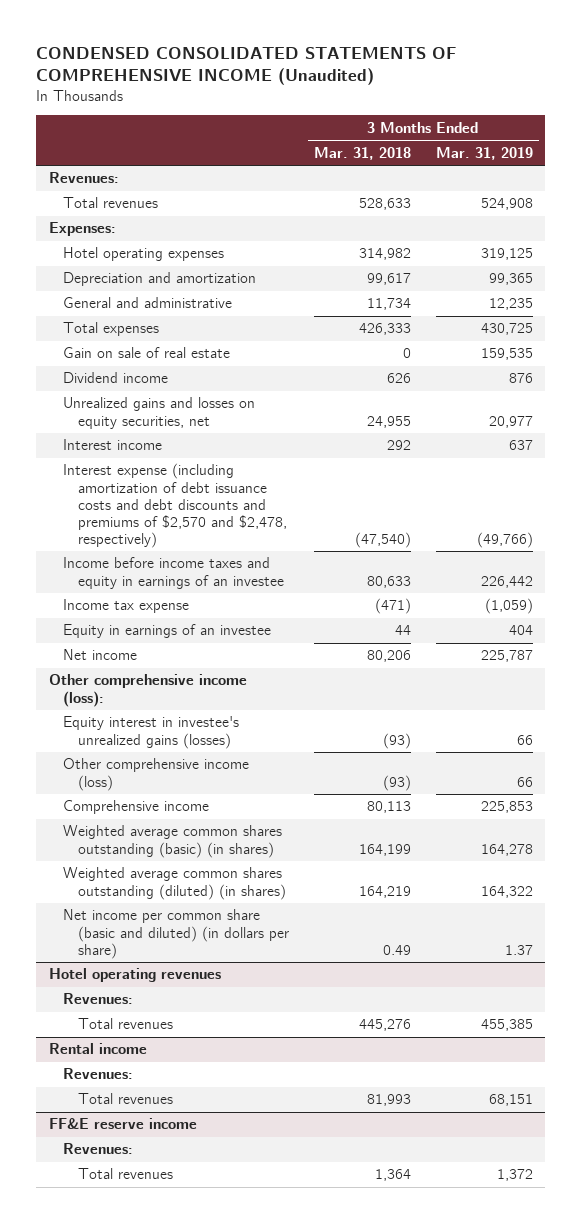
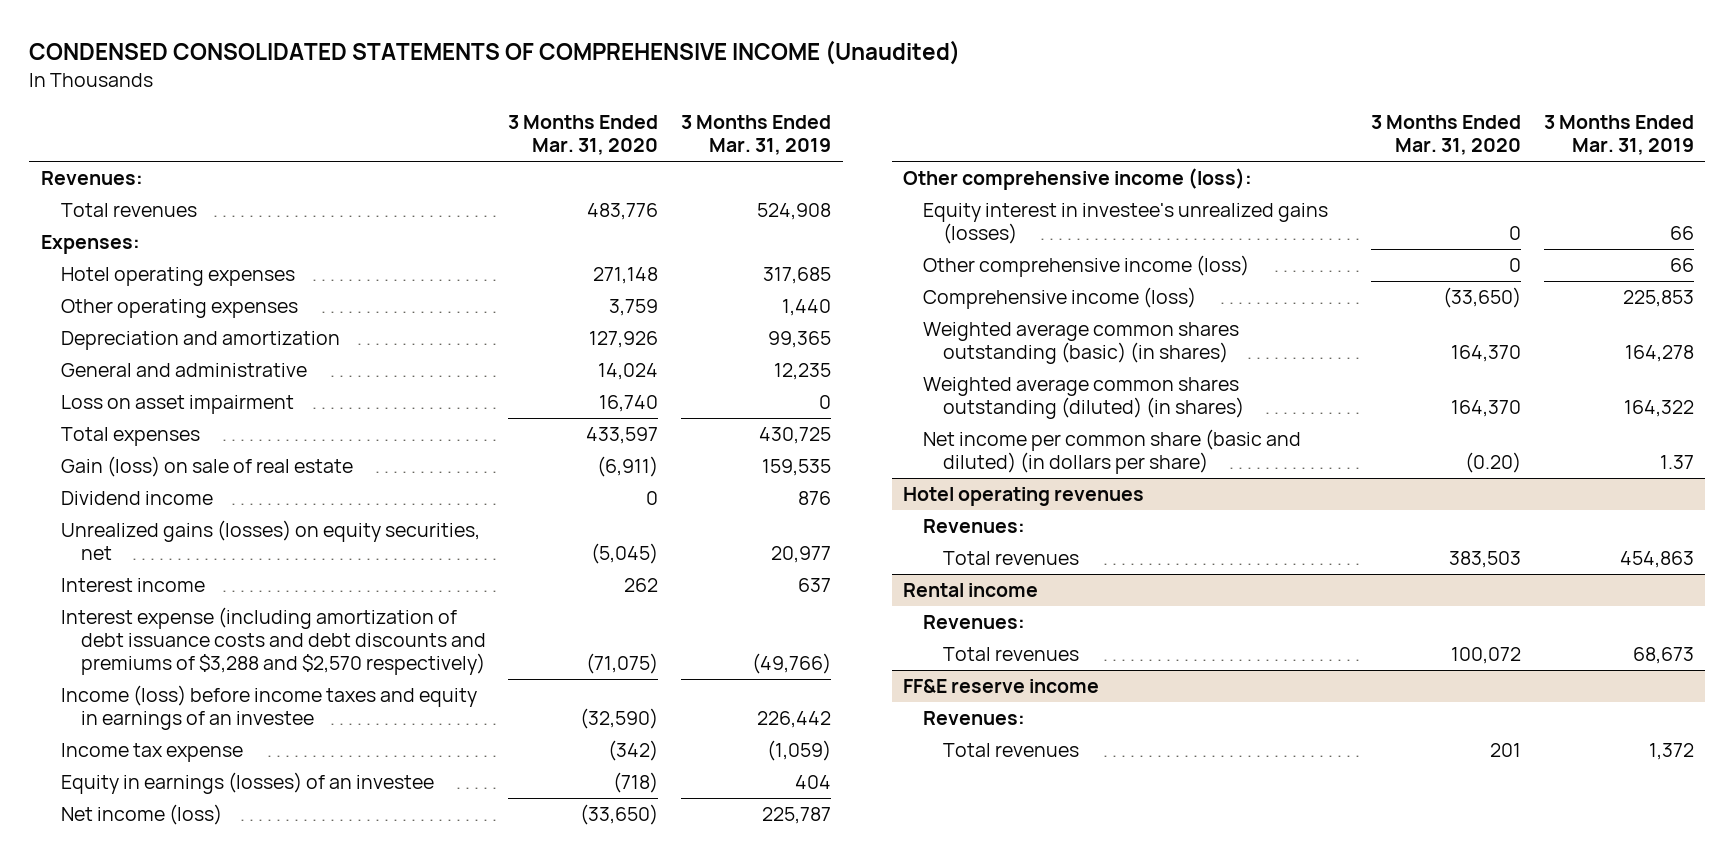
- | 3 Months Ended Mar. 31, 2018 | 3 Months Ended Mar. 31, 2019
+ | 3 Months Ended Mar. 31, 2020 | 3 Months Ended Mar. 31, 2019
- Hotel operating expenses | 314,982 | 319,125
+ Hotel operating expenses | 271,148 | 317,685
+ Other operating expenses | 3,759 | 1,440
+ Loss on asset impairment | 16,740 | 0
- Gain on sale of real estate | 0 | 159,535
+ Gain (loss) on sale of real estate | (6,911) | 159,535
- Unrealized gains and losses on equity securities, net | 24,955 | 20,977
+ Unrealized gains (losses) on equity securities, net | (5,045) | 20,977
- Interest expense (including amortization of debt issuance costs and debt discounts and premiums of $2,570 and $2,478, respectively) | (47,540) | (49,766)
- Income before income taxes and equity in earnings of an investee | 80,633 | 226,442
+ Interest expense (including amortization of debt issuance costs and debt discounts and premiums of $3,288 and $2,570 respectively) | (71,075) | (49,766)
+ Income (loss) before income taxes and equity in earnings of an investee | (32,590) | 226,442
- Equity in earnings of an investee | 44 | 404
- Net income | 80,206 | 225,787
+ Equity in earnings (losses) of an investee | (718) | 404
+ Net income (loss) | (33,650) | 225,787
- Comprehensive income | 80,113 | 225,853
+ Comprehensive income (loss) | (33,650) | 225,853
@ Hotel operating revenues
- Total revenues | 445,276 | 455,385
+ Total revenues | 383,503 | 454,863
@ Rental income
- Total revenues | 81,993 | 68,151
+ Total revenues | 100,072 | 68,673

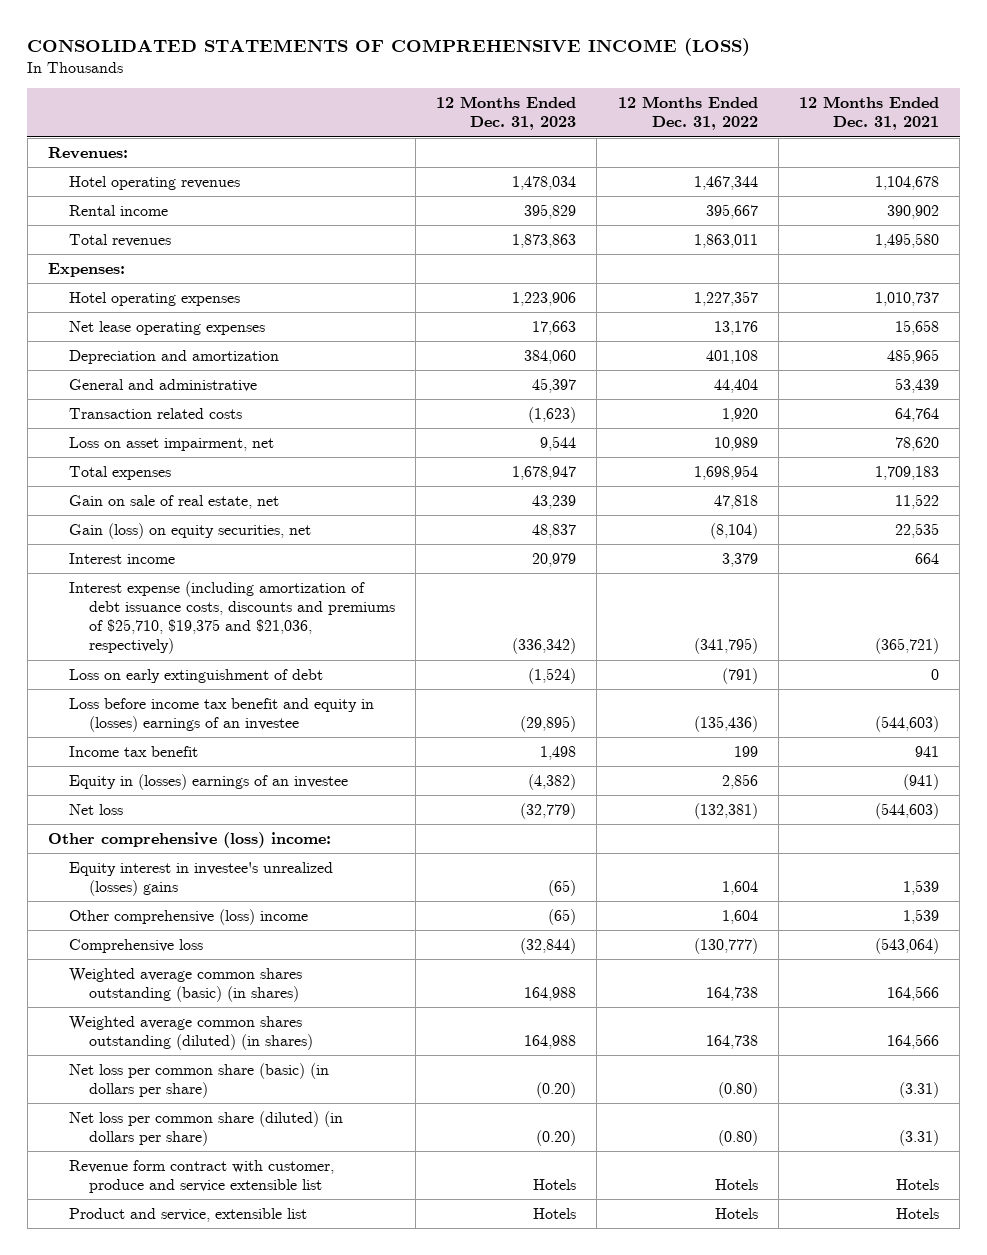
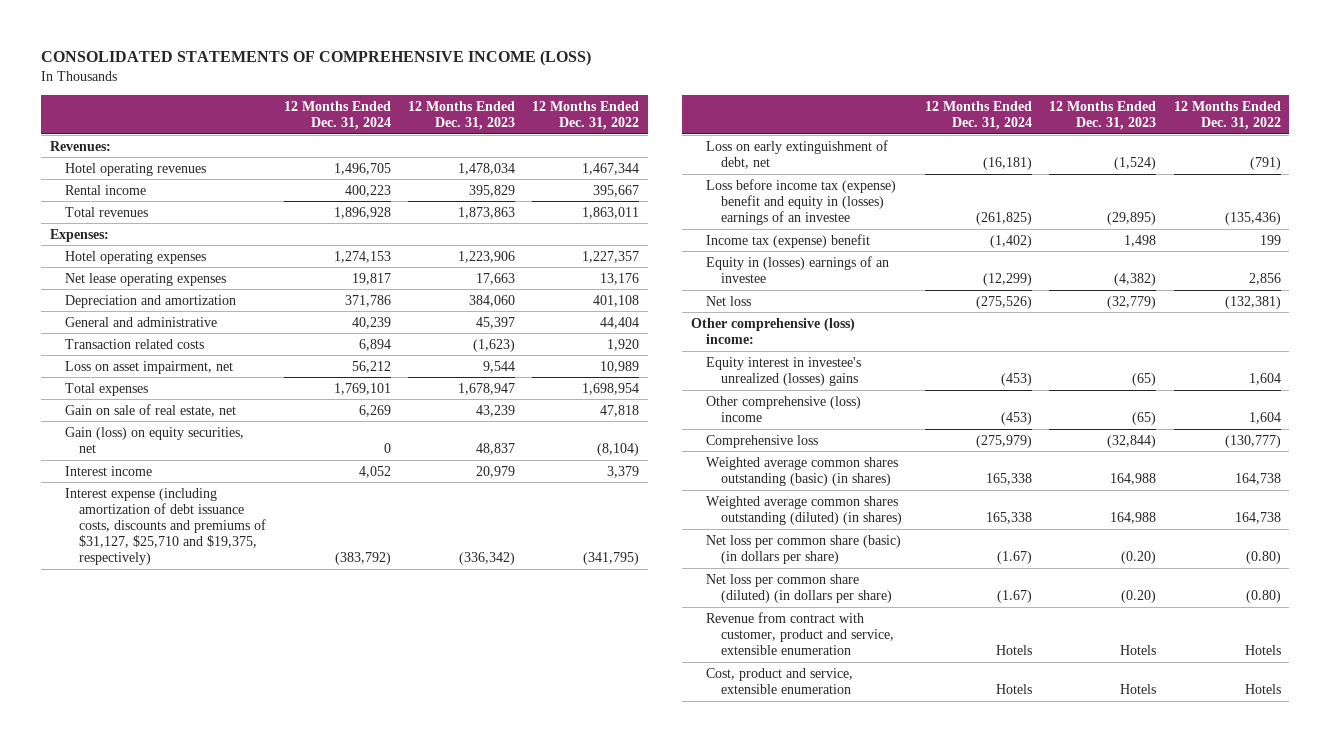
- | 12 Months Ended Dec. 31, 2023 | 12 Months Ended Dec. 31, 2022 | 12 Months Ended Dec. 31, 2021
+ | 12 Months Ended Dec. 31, 2024 | 12 Months Ended Dec. 31, 2023 | 12 Months Ended Dec. 31, 2022
- Interest expense (including amortization of debt issuance costs, discounts and premiums of $25,710, $19,375 and $21,036, respectively) | (336,342) | (341,795) | (365,721)
- Loss on early extinguishment of debt | (1,524) | (791) | 0
- Loss before income tax benefit and equity in (losses) earnings of an investee | (29,895) | (135,436) | (544,603)
- Income tax benefit | 1,498 | 199 | 941
+ Interest expense (including amortization of debt issuance costs, discounts and premiums of $31,127, $25,710 and $19,375, respectively) | (383,792) | (336,342) | (341,795)
+ Loss on early extinguishment of debt, net | (16,181) | (1,524) | (791)
+ Loss before income tax (expense) benefit and equity in (losses) earnings of an investee | (261,825) | (29,895) | (135,436)
+ Income tax (expense) benefit | (1,402) | 1,498 | 199
- Revenue form contract with customer, produce and service extensible list | Hotels | Hotels | Hotels
- Product and service, extensible list | Hotels | Hotels | Hotels
+ Revenue from contract with customer, product and service, extensible enumeration | Hotels | Hotels | Hotels
+ Cost, product and service, extensible enumeration | Hotels | Hotels | Hotels

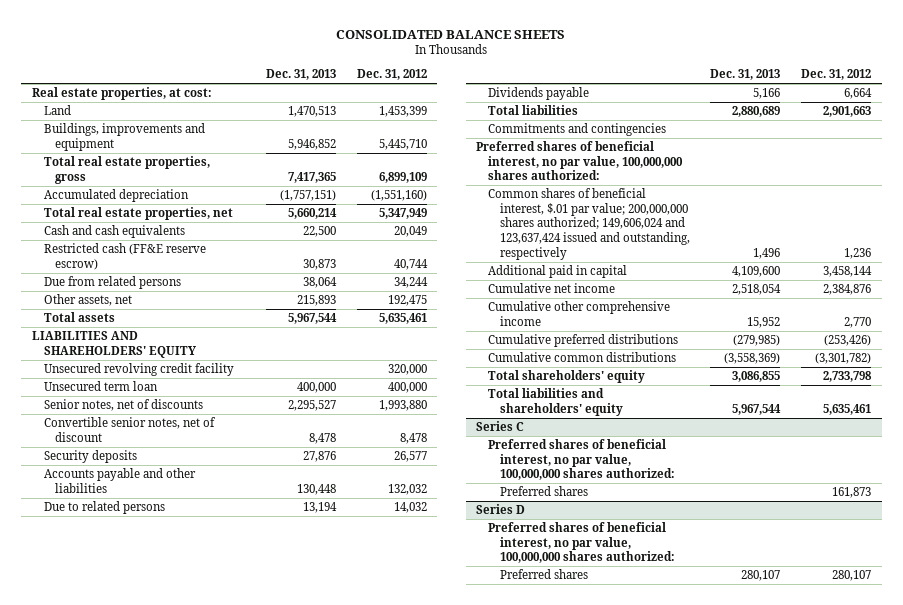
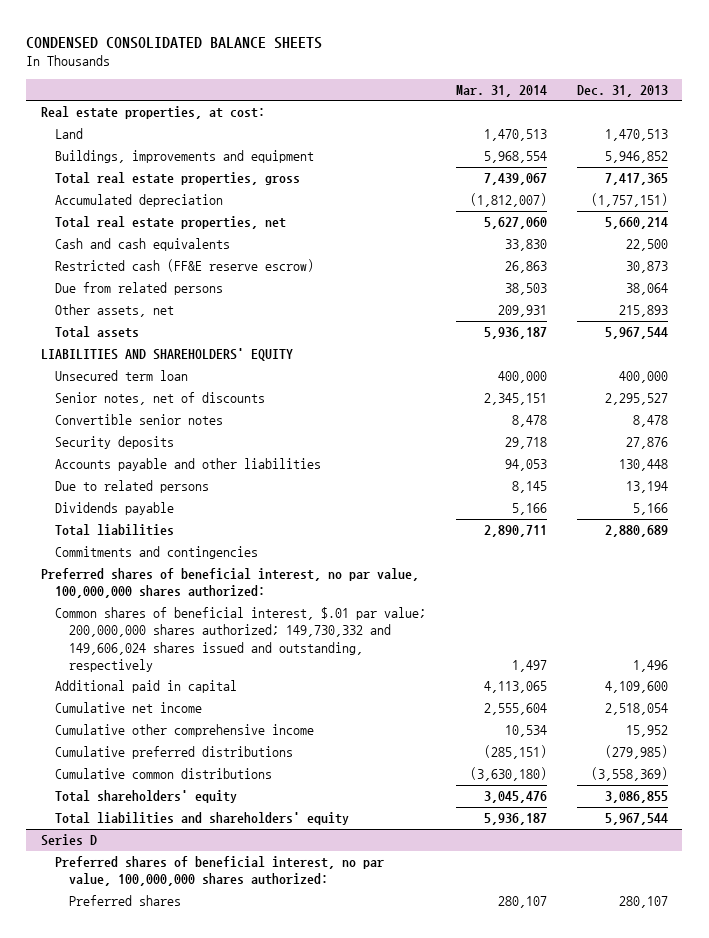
- CONSOLIDATED BALANCE SHEETS
+ CONDENSED CONSOLIDATED BALANCE SHEETS
- | Dec. 31, 2013 | Dec. 31, 2012
+ | Mar. 31, 2014 | Dec. 31, 2013
- Unsecured revolving credit facility | | 320,000
- Convertible senior notes, net of discount | 8,478 | 8,478
+ Convertible senior notes | 8,478 | 8,478
- Common shares of beneficial interest, $.01 par value; 200,000,000 shares authorized; 149,606,024 and 123,637,424 issued and outstanding, respectively | 1,496 | 1,236
+ Common shares of beneficial interest, $.01 par value; 200,000,000 shares authorized; 149,730,332 and 149,606,024 shares issued and outstanding, respectively | 1,497 | 1,496
- Series C
- Preferred shares of beneficial interest, no par value, 100,000,000 shares authorized:
- Preferred shares | | 161,873

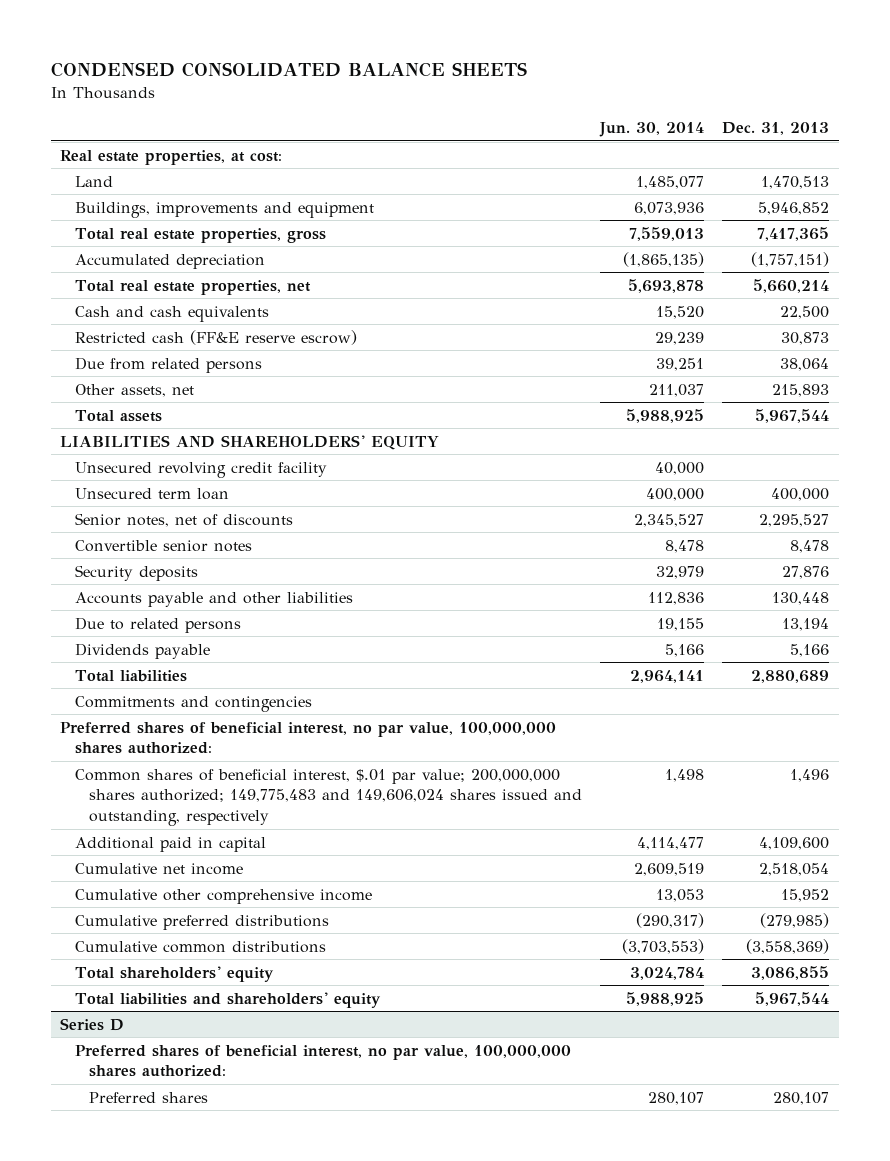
- | Mar. 31, 2014 | Dec. 31, 2013
+ | Jun. 30, 2014 | Dec. 31, 2013
+ Unsecured revolving credit facility | 40,000 |
- Common shares of beneficial interest, $.01 par value; 200,000,000 shares authorized; 149,730,332 and 149,606,024 shares issued and outstanding, respectively | 1,497 | 1,496
+ Common shares of beneficial interest, $.01 par value; 200,000,000 shares authorized; 149,775,483 and 149,606,024 shares issued and outstanding, respectively | 1,498 | 1,496

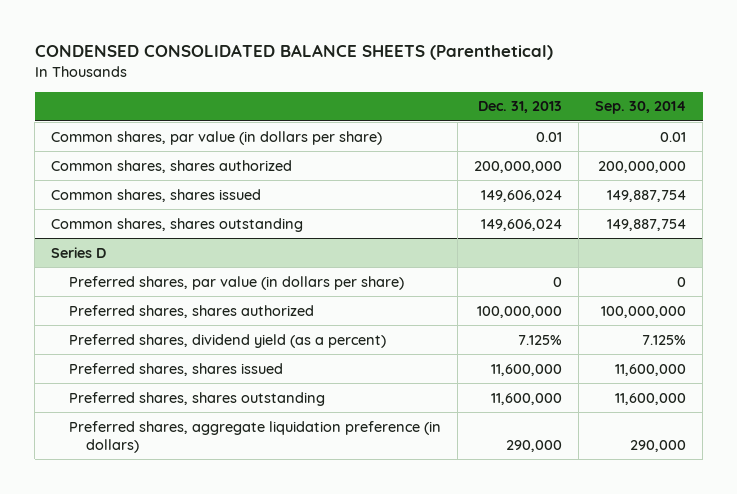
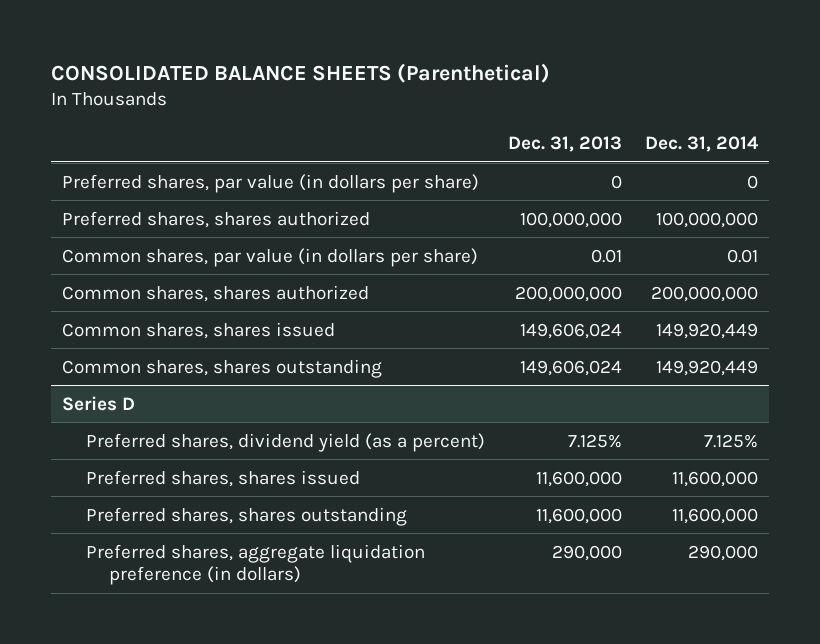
- CONDENSED CONSOLIDATED BALANCE SHEETS (Parenthetical)
+ CONSOLIDATED BALANCE SHEETS (Parenthetical)
- | Dec. 31, 2013 | Sep. 30, 2014
+ | Dec. 31, 2013 | Dec. 31, 2014
+ Preferred shares, par value (in dollars per share) | 0 | 0
+ Preferred shares, shares authorized | 100,000,000 | 100,000,000
@ Series D
- Preferred shares, par value (in dollars per share) | 0 | 0
- Preferred shares, shares authorized | 100,000,000 | 100,000,000

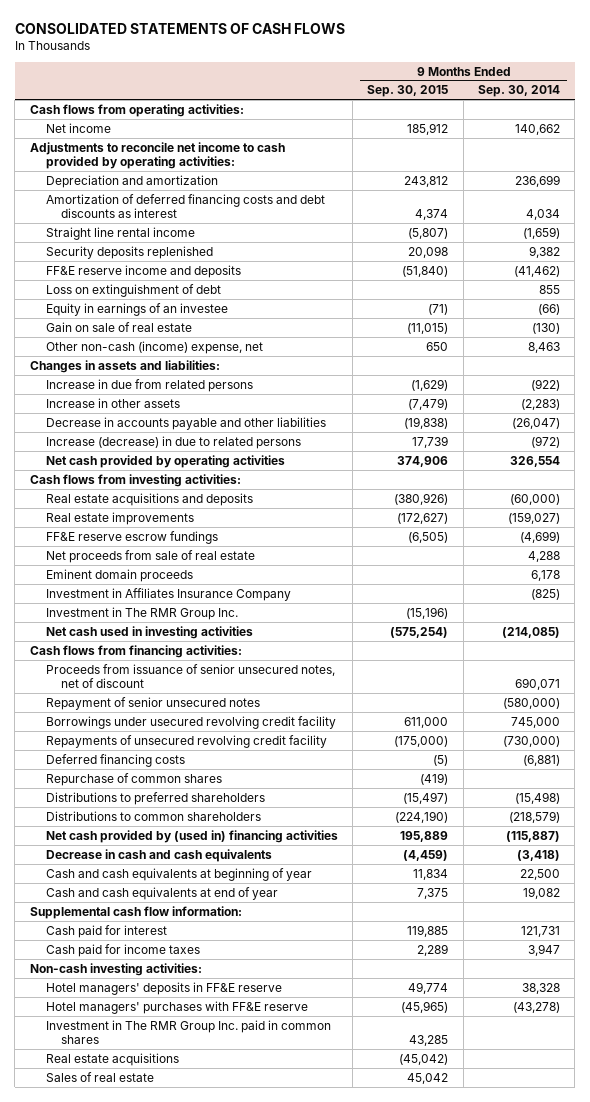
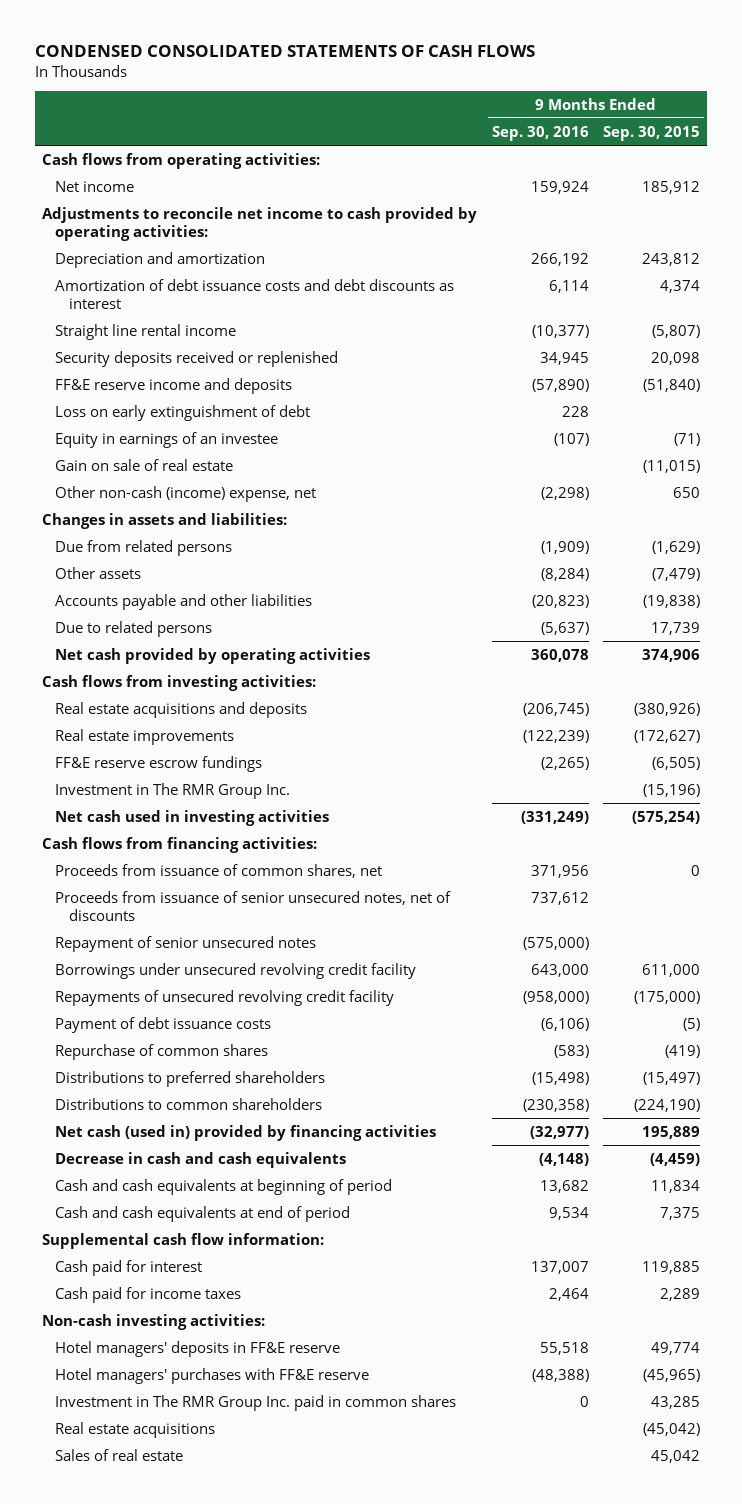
- CONSOLIDATED STATEMENTS OF CASH FLOWS
+ CONDENSED CONSOLIDATED STATEMENTS OF CASH FLOWS
- | 9 Months Ended Sep. 30, 2015 | 9 Months Ended Sep. 30, 2014
+ | 9 Months Ended Sep. 30, 2016 | 9 Months Ended Sep. 30, 2015
- Amortization of deferred financing costs and debt discounts as interest | 4,374 | 4,034
+ Amortization of debt issuance costs and debt discounts as interest | 6,114 | 4,374
- Security deposits replenished | 20,098 | 9,382
+ Security deposits received or replenished | 34,945 | 20,098
- Loss on extinguishment of debt | | 855
+ Loss on early extinguishment of debt | 228 |
- Increase in due from related persons | (1,629) | (922)
- Increase in other assets | (7,479) | (2,283)
- Decrease in accounts payable and other liabilities | (19,838) | (26,047)
- Increase (decrease) in due to related persons | 17,739 | (972)
+ Due from related persons | (1,909) | (1,629)
+ Other assets | (8,284) | (7,479)
+ Accounts payable and other liabilities | (20,823) | (19,838)
+ Due to related persons | (5,637) | 17,739
- Net proceeds from sale of real estate | | 4,288
- Eminent domain proceeds | | 6,178
- Investment in Affiliates Insurance Company | | (825)
- Proceeds from issuance of senior unsecured notes, net of discount | | 690,071
+ Proceeds from issuance of common shares, net | 371,956 | 0
+ Proceeds from issuance of senior unsecured notes, net of discounts | 737,612 |
- Borrowings under usecured revolving credit facility | 611,000 | 745,000
+ Borrowings under unsecured revolving credit facility | 643,000 | 611,000
- Deferred financing costs | (5) | (6,881)
+ Payment of debt issuance costs | (6,106) | (5)
- Net cash provided by (used in) financing activities | 195,889 | (115,887)
+ Net cash (used in) provided by financing activities | (32,977) | 195,889
- Cash and cash equivalents at beginning of year | 11,834 | 22,500
- Cash and cash equivalents at end of year | 7,375 | 19,082
+ Cash and cash equivalents at beginning of period | 13,682 | 11,834
+ Cash and cash equivalents at end of period | 9,534 | 7,375

